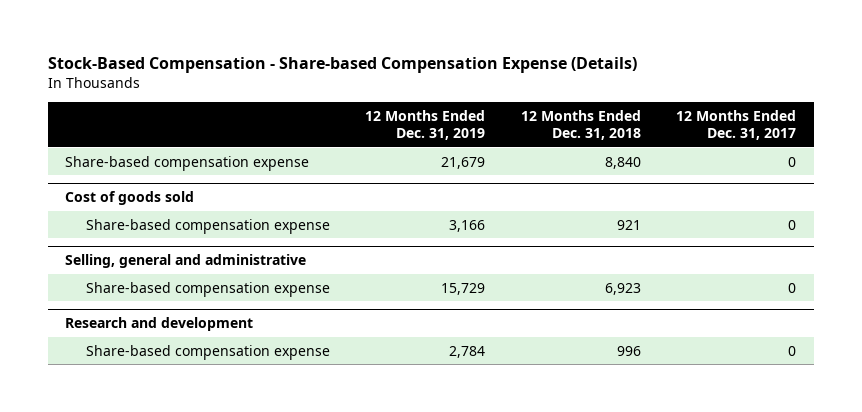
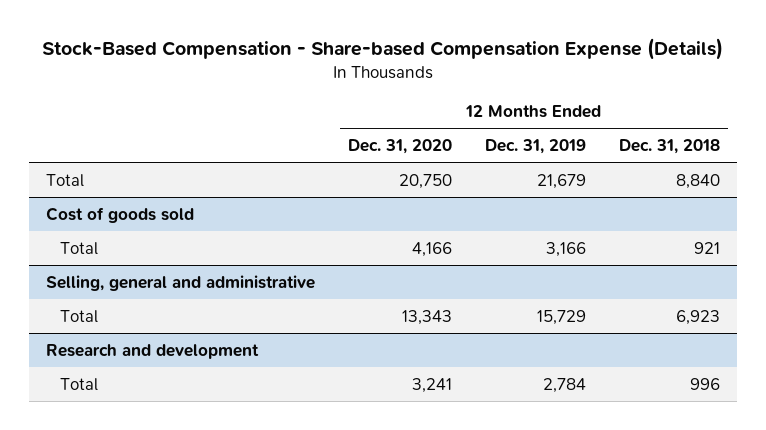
- | 12 Months Ended Dec. 31, 2019 | 12 Months Ended Dec. 31, 2018 | 12 Months Ended Dec. 31, 2017
+ | 12 Months Ended Dec. 31, 2020 | 12 Months Ended Dec. 31, 2019 | 12 Months Ended Dec. 31, 2018
- Share-based compensation expense | 21,679 | 8,840 | 0
+ Total | 20,750 | 21,679 | 8,840
@ Cost of goods sold
- Share-based compensation expense | 3,166 | 921 | 0
+ Total | 4,166 | 3,166 | 921
@ Selling, general and administrative
- Share-based compensation expense | 15,729 | 6,923 | 0
+ Total | 13,343 | 15,729 | 6,923
@ Research and development
- Share-based compensation expense | 2,784 | 996 | 0
+ Total | 3,241 | 2,784 | 996

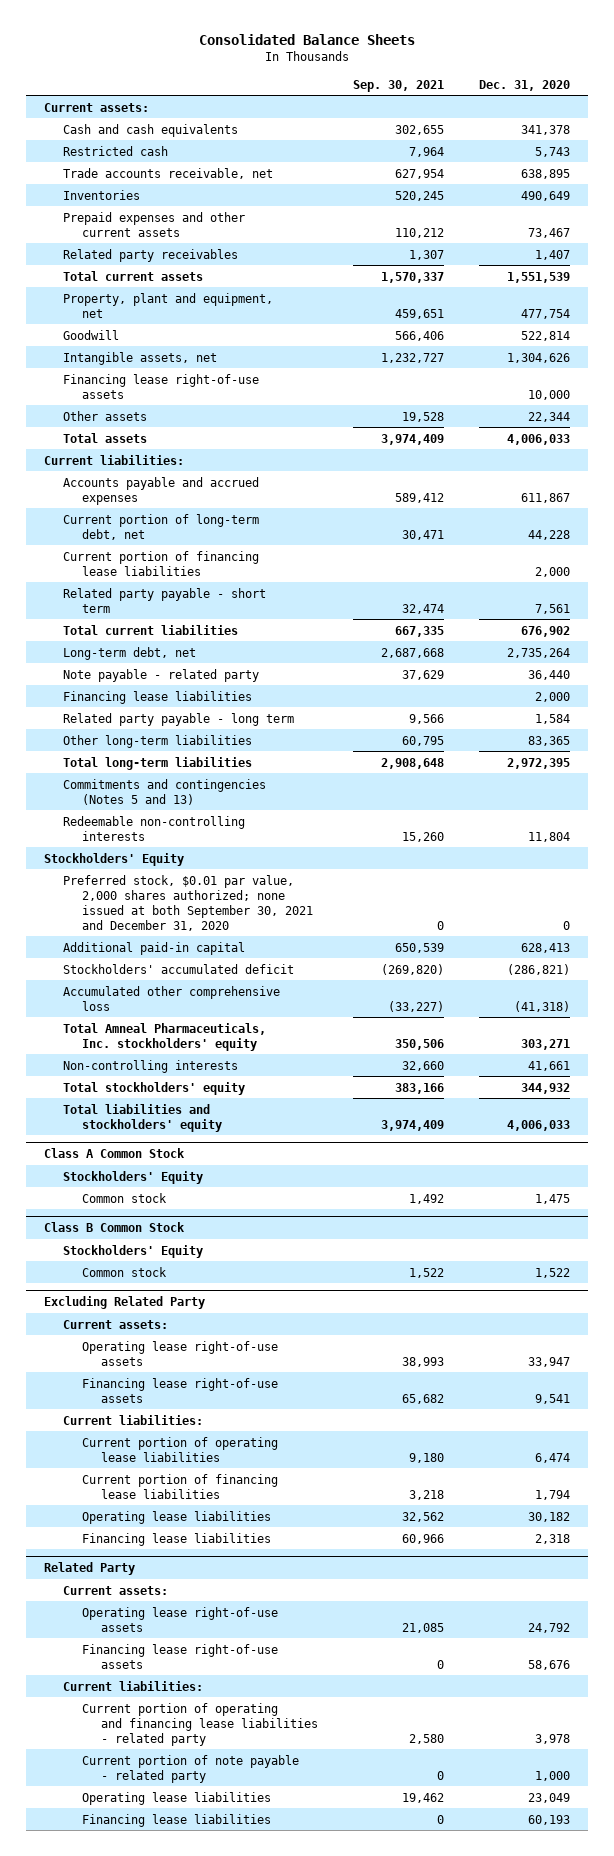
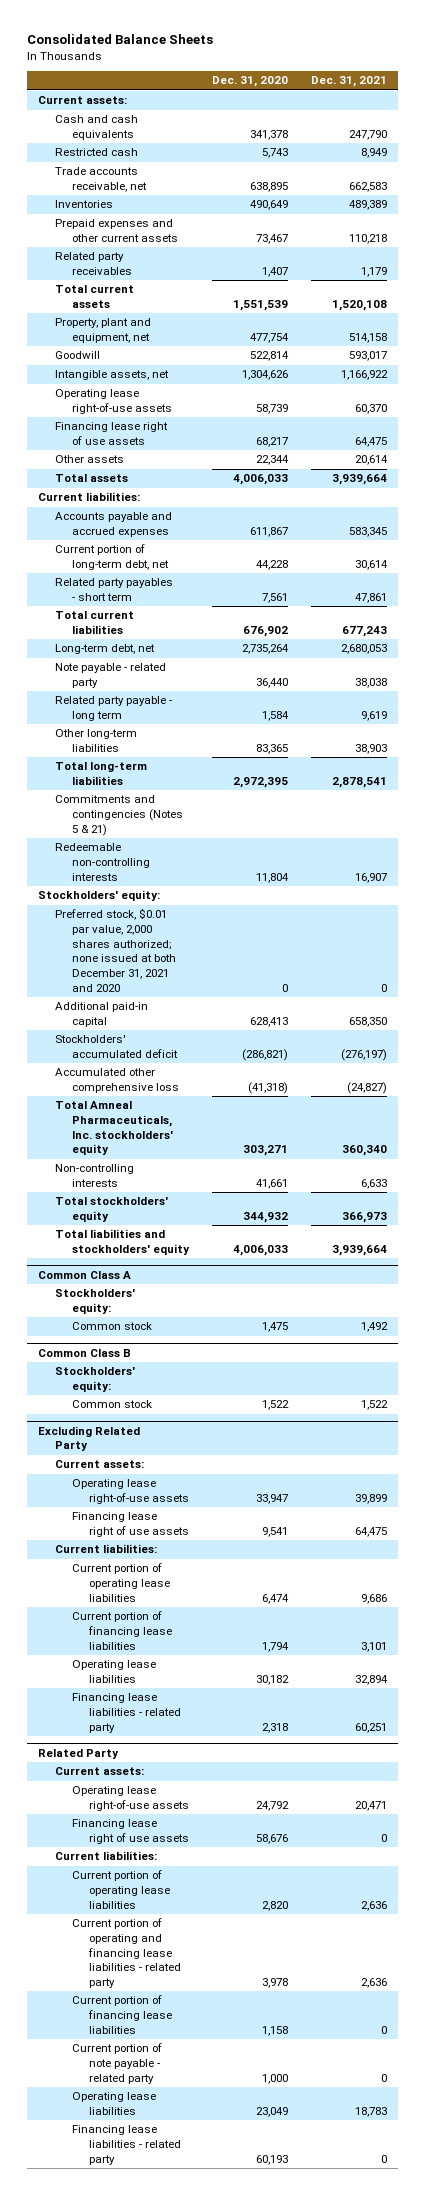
- | Sep. 30, 2021 | Dec. 31, 2020
+ | Dec. 31, 2020 | Dec. 31, 2021
- Financing lease right-of-use assets | | 10,000
+ Operating lease right-of-use assets | 58,739 | 60,370
+ Financing lease right of use assets | 68,217 | 64,475
- Current portion of financing lease liabilities | | 2,000
- Related party payable - short term | 32,474 | 7,561
+ Related party payables - short term | 7,561 | 47,861
- Financing lease liabilities | | 2,000
- Commitments and contingencies (Notes 5 and 13)
+ Commitments and contingencies (Notes 5 & 21)
- Stockholders' Equity
- Preferred stock, $0.01 par value, 2,000 shares authorized; none issued at both September 30, 2021 and December 31, 2020 | 0 | 0
+ Stockholders' equity:
+ Preferred stock, $0.01 par value, 2,000 shares authorized; none issued at both December 31, 2021 and 2020 | 0 | 0
- Class A Common Stock
- Stockholders' Equity
+ Common Class A
+ Stockholders' equity:
- Class B Common Stock
- Stockholders' Equity
+ Common Class B
+ Stockholders' equity:
@ Excluding Related Party
- Financing lease right-of-use assets | 65,682 | 9,541
+ Financing lease right of use assets | 9,541 | 64,475
- Financing lease liabilities | 60,966 | 2,318
+ Financing lease liabilities - related party | 2,318 | 60,251
@ Related Party
- Financing lease right-of-use assets | 0 | 58,676
+ Financing lease right of use assets | 58,676 | 0
+ Current portion of operating lease liabilities | 2,820 | 2,636
+ Current portion of financing lease liabilities | 1,158 | 0
- Financing lease liabilities | 0 | 60,193
+ Financing lease liabilities - related party | 60,193 | 0

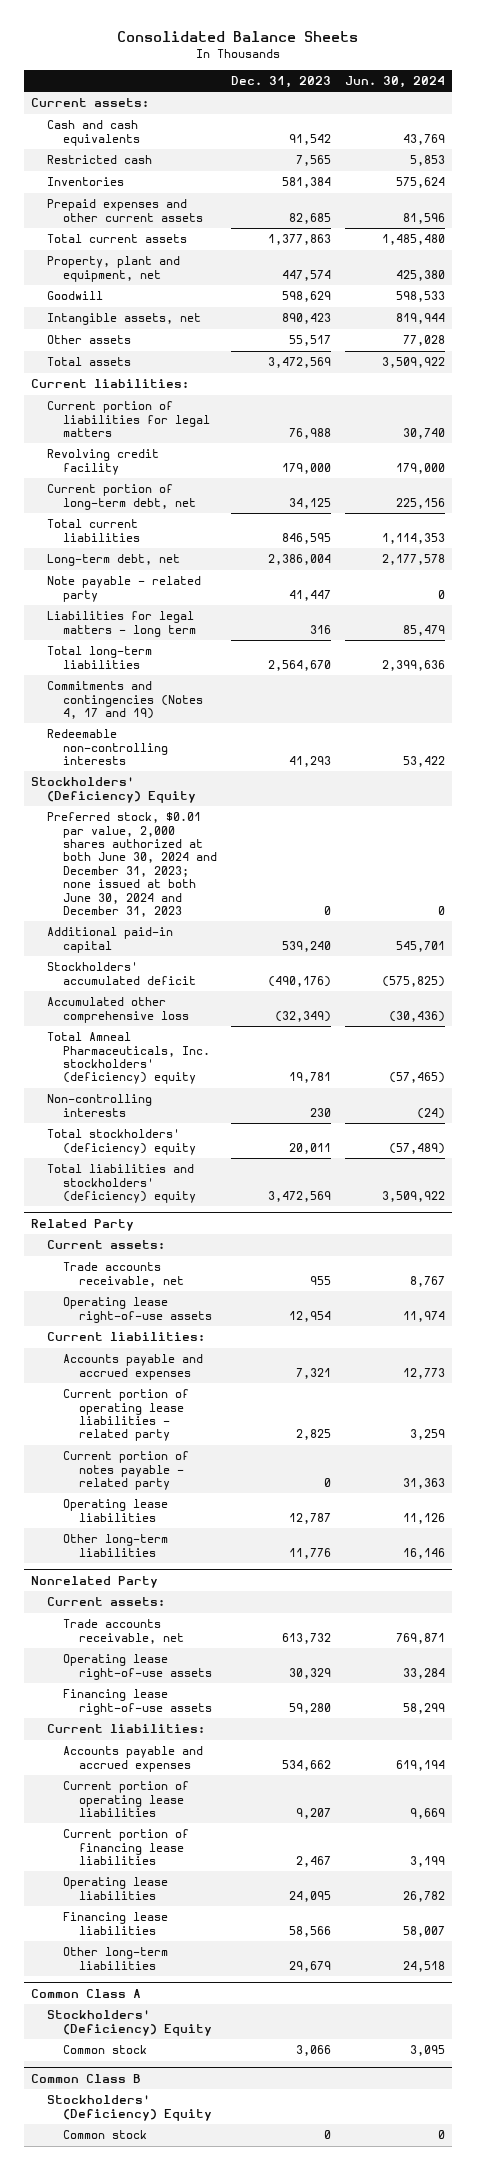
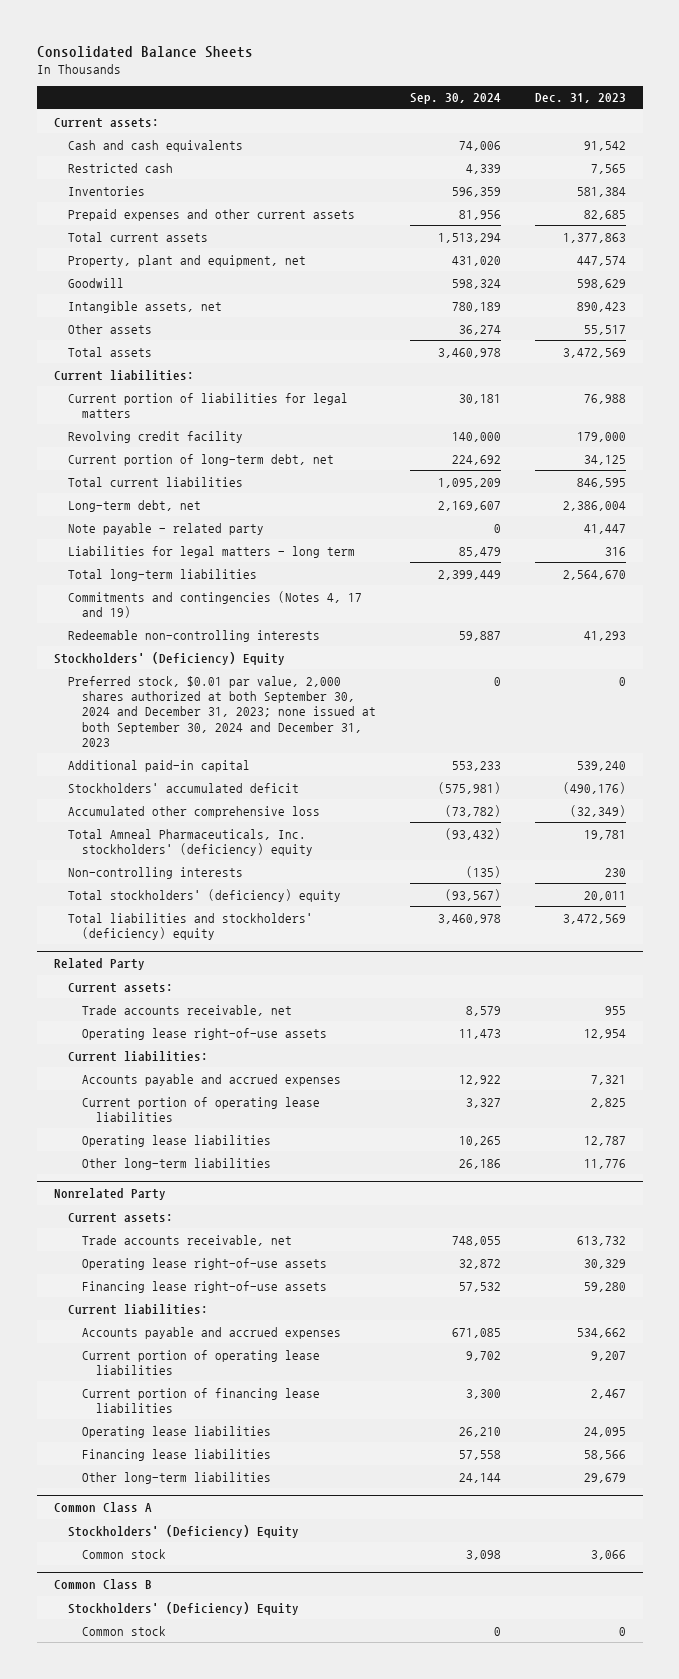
- | Dec. 31, 2023 | Jun. 30, 2024
+ | Sep. 30, 2024 | Dec. 31, 2023
- Preferred stock, $0.01 par value, 2,000 shares authorized at both June 30, 2024 and December 31, 2023; none issued at both June 30, 2024 and December 31, 2023 | 0 | 0
+ Preferred stock, $0.01 par value, 2,000 shares authorized at both September 30, 2024 and December 31, 2023; none issued at both September 30, 2024 and December 31, 2023 | 0 | 0
@ Related Party
- Current portion of operating lease liabilities - related party | 2,825 | 3,259
- Current portion of notes payable - related party | 0 | 31,363
+ Current portion of operating lease liabilities | 3,327 | 2,825

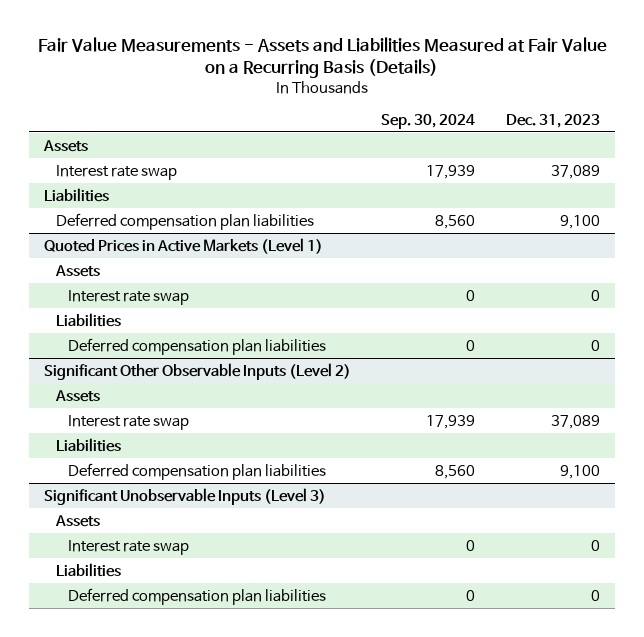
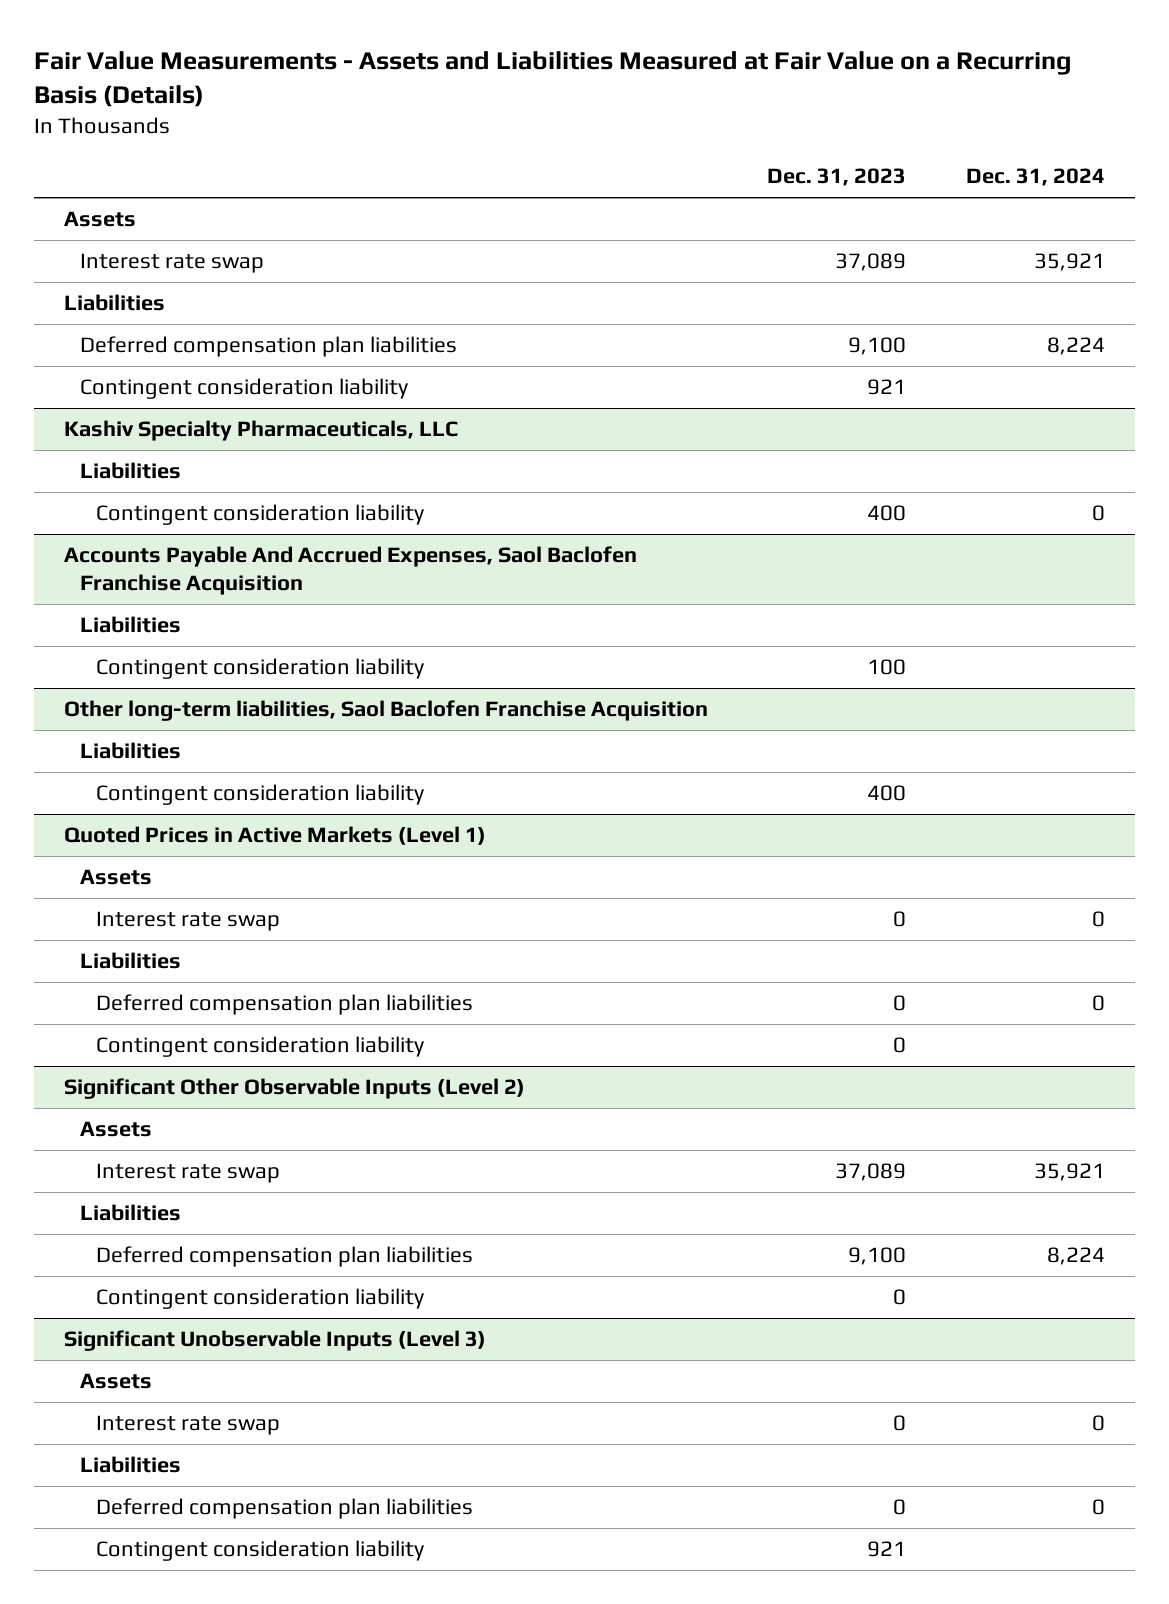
- | Sep. 30, 2024 | Dec. 31, 2023
+ | Dec. 31, 2023 | Dec. 31, 2024
+ Contingent consideration liability | 921 |
+ Kashiv Specialty Pharmaceuticals, LLC
+ Liabilities
+ Contingent consideration liability | 400 | 0
+ Accounts Payable And Accrued Expenses, Saol Baclofen Franchise Acquisition
+ Liabilities
+ Contingent consideration liability | 100 |
+ Other long-term liabilities, Saol Baclofen Franchise Acquisition
+ Liabilities
+ Contingent consideration liability | 400 |
@ Quoted Prices in Active Markets (Level 1)
+ Contingent consideration liability | 0 |
@ Significant Other Observable Inputs (Level 2)
+ Contingent consideration liability | 0 |
@ Significant Unobservable Inputs (Level 3)
+ Contingent consideration liability | 921 |

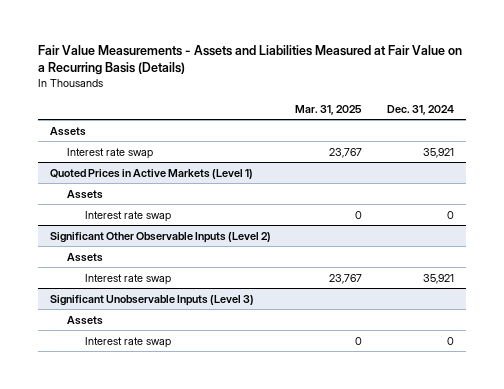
- | Dec. 31, 2023 | Dec. 31, 2024
+ | Mar. 31, 2025 | Dec. 31, 2024
- Liabilities
- Deferred compensation plan liabilities | 9,100 | 8,224
- Contingent consideration liability | 921 |
- Kashiv Specialty Pharmaceuticals, LLC
- Liabilities
- Contingent consideration liability | 400 | 0
- Accounts Payable And Accrued Expenses, Saol Baclofen Franchise Acquisition
- Liabilities
- Contingent consideration liability | 100 |
- Other long-term liabilities, Saol Baclofen Franchise Acquisition
- Liabilities
- Contingent consideration liability | 400 |
@ Quoted Prices in Active Markets (Level 1)
- Liabilities
- Deferred compensation plan liabilities | 0 | 0
- Contingent consideration liability | 0 |
@ Significant Other Observable Inputs (Level 2)
- Liabilities
- Deferred compensation plan liabilities | 9,100 | 8,224
- Contingent consideration liability | 0 |
@ Significant Unobservable Inputs (Level 3)
- Liabilities
- Deferred compensation plan liabilities | 0 | 0
- Contingent consideration liability | 921 |

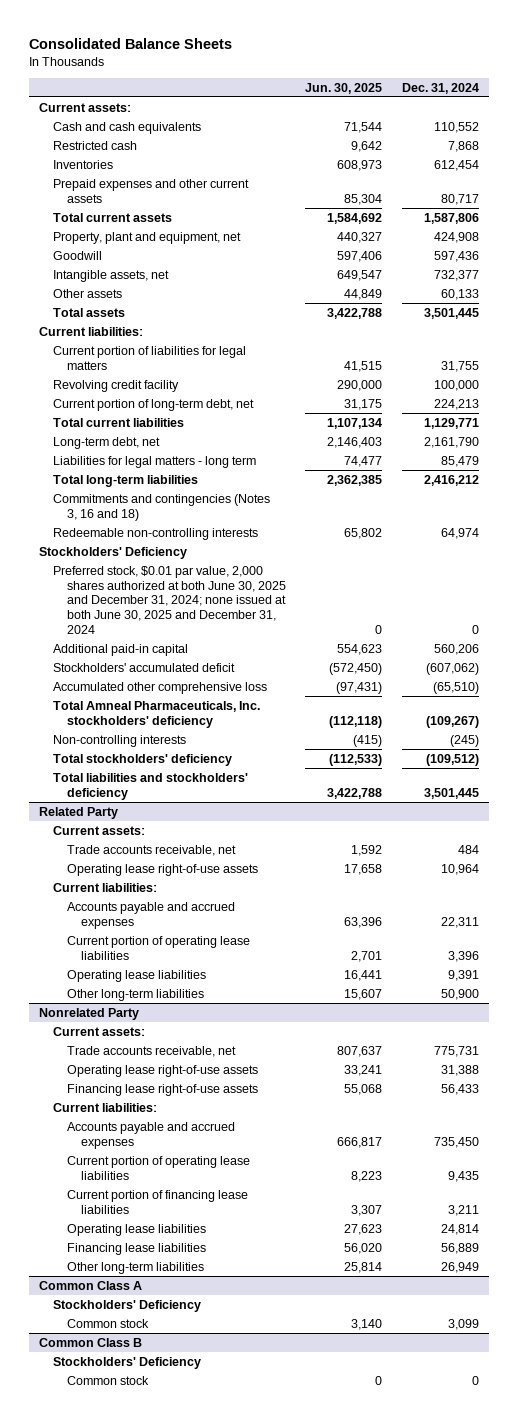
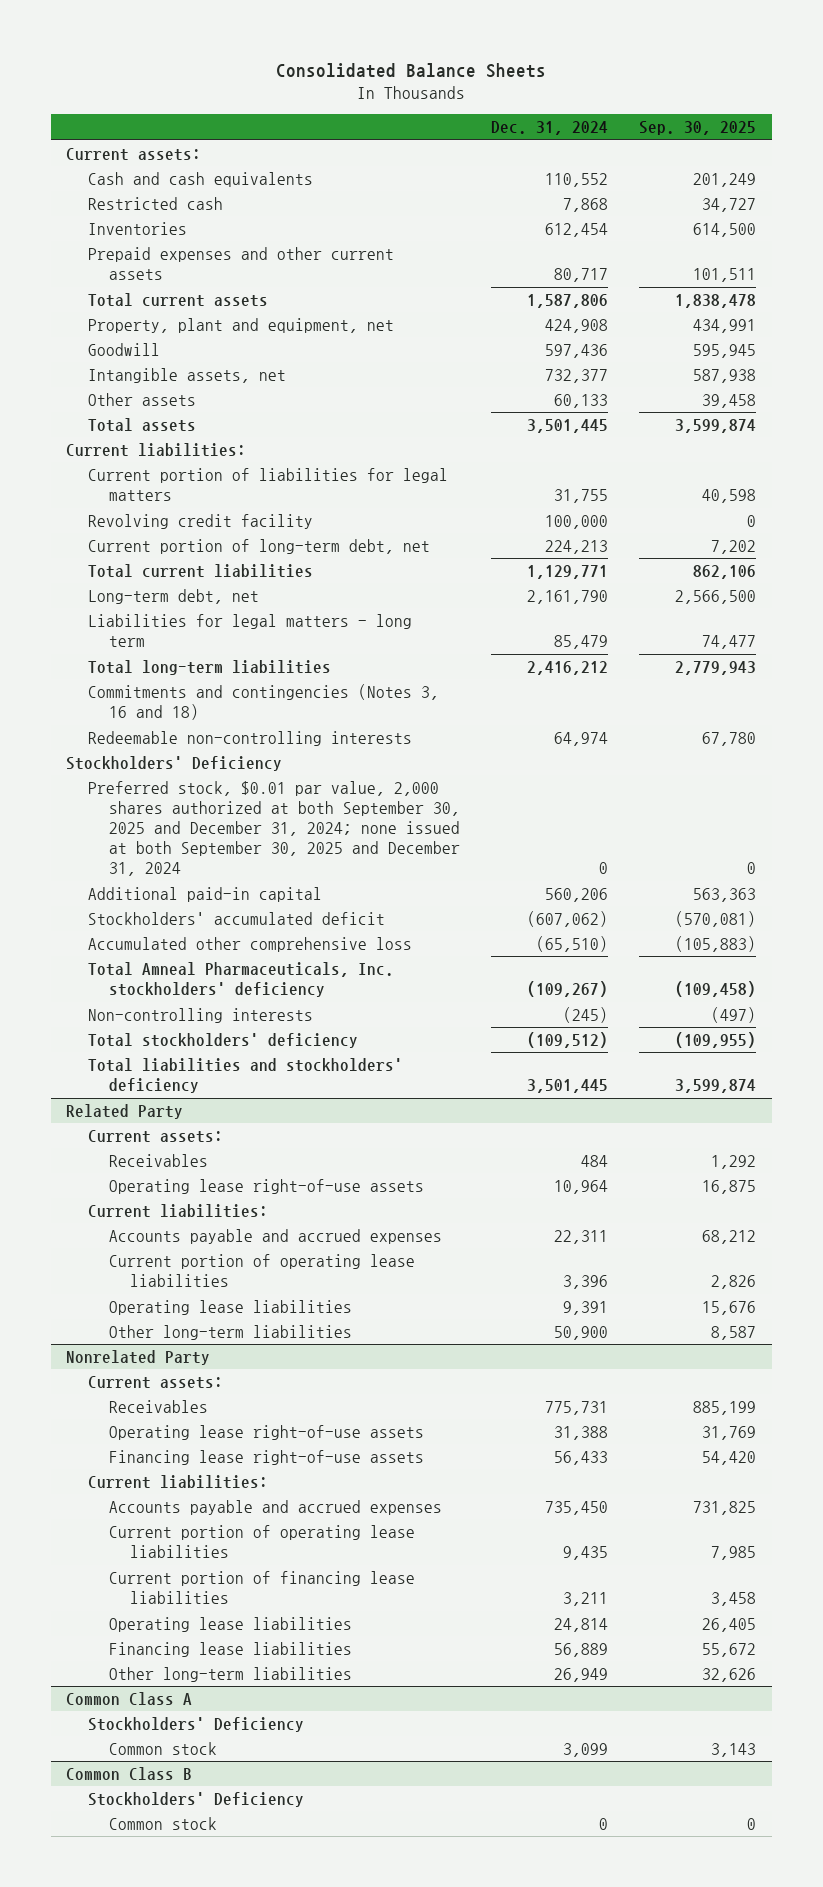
- | Jun. 30, 2025 | Dec. 31, 2024
+ | Dec. 31, 2024 | Sep. 30, 2025
- Preferred stock, $0.01 par value, 2,000 shares authorized at both June 30, 2025 and December 31, 2024; none issued at both June 30, 2025 and December 31, 2024 | 0 | 0
+ Preferred stock, $0.01 par value, 2,000 shares authorized at both September 30, 2025 and December 31, 2024; none issued at both September 30, 2025 and December 31, 2024 | 0 | 0
@ Related Party
- Trade accounts receivable, net | 1,592 | 484
+ Receivables | 484 | 1,292
@ Nonrelated Party
- Trade accounts receivable, net | 807,637 | 775,731
+ Receivables | 775,731 | 885,199

